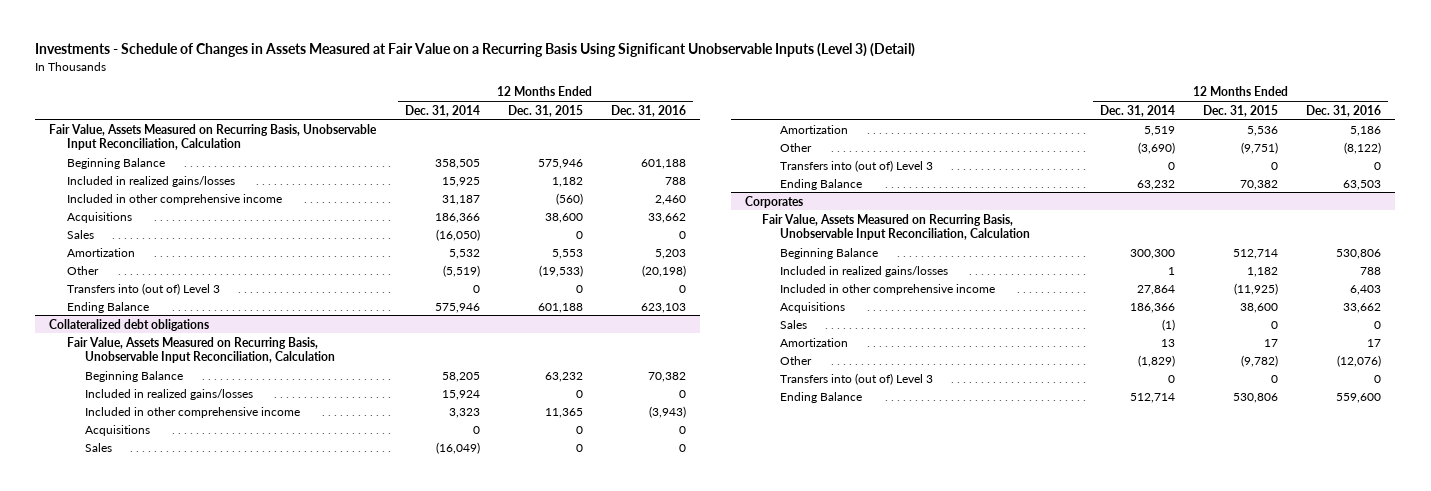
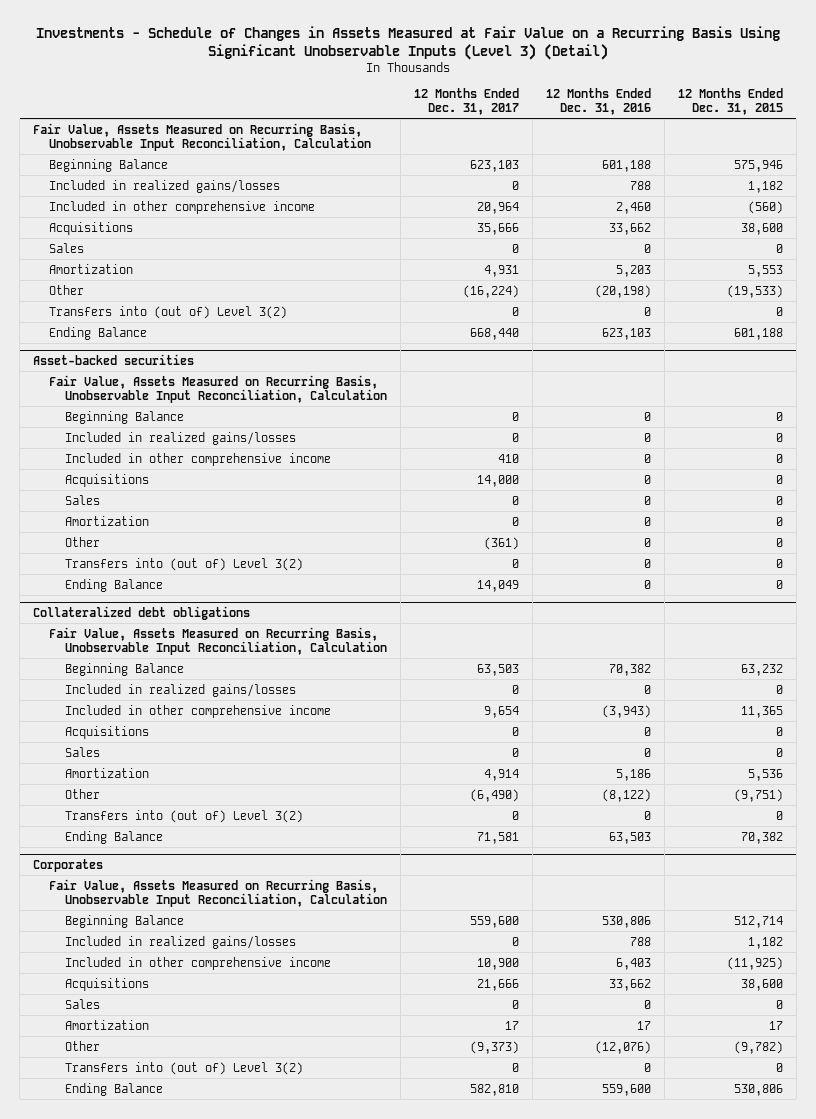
- | 12 Months Ended Dec. 31, 2014 | 12 Months Ended Dec. 31, 2015 | 12 Months Ended Dec. 31, 2016
+ | 12 Months Ended Dec. 31, 2017 | 12 Months Ended Dec. 31, 2016 | 12 Months Ended Dec. 31, 2015
- Transfers into (out of) Level 3 | 0 | 0 | 0
+ Transfers into (out of) Level 3(2) | 0 | 0 | 0
+ Asset-backed securities
+ Fair Value, Assets Measured on Recurring Basis, Unobservable Input Reconciliation, Calculation
+ Beginning Balance | 0 | 0 | 0
+ Included in realized gains/losses | 0 | 0 | 0
+ Included in other comprehensive income | 410 | 0 | 0
+ Acquisitions | 14,000 | 0 | 0
+ Sales | 0 | 0 | 0
+ Amortization | 0 | 0 | 0
+ Other | (361) | 0 | 0
+ Transfers into (out of) Level 3(2) | 0 | 0 | 0
+ Ending Balance | 14,049 | 0 | 0
@ Collateralized debt obligations
- Transfers into (out of) Level 3 | 0 | 0 | 0
+ Transfers into (out of) Level 3(2) | 0 | 0 | 0
@ Corporates
- Transfers into (out of) Level 3 | 0 | 0 | 0
+ Transfers into (out of) Level 3(2) | 0 | 0 | 0

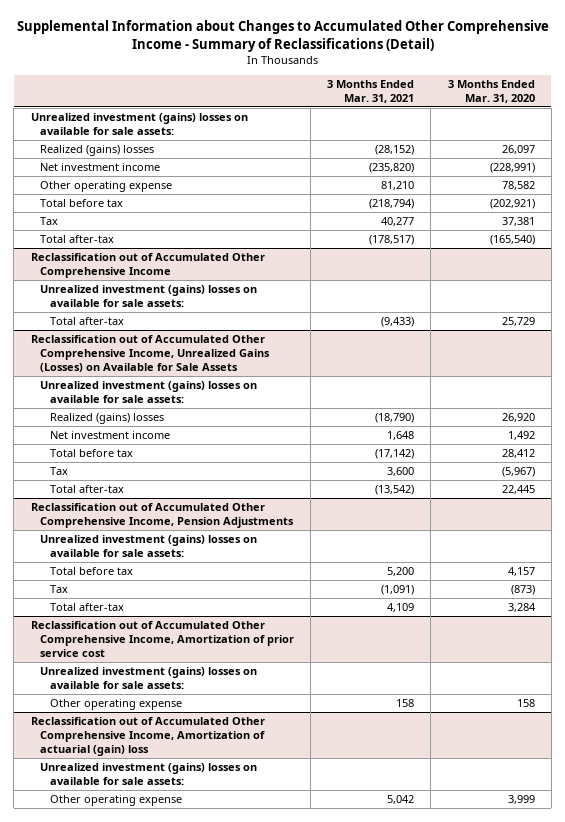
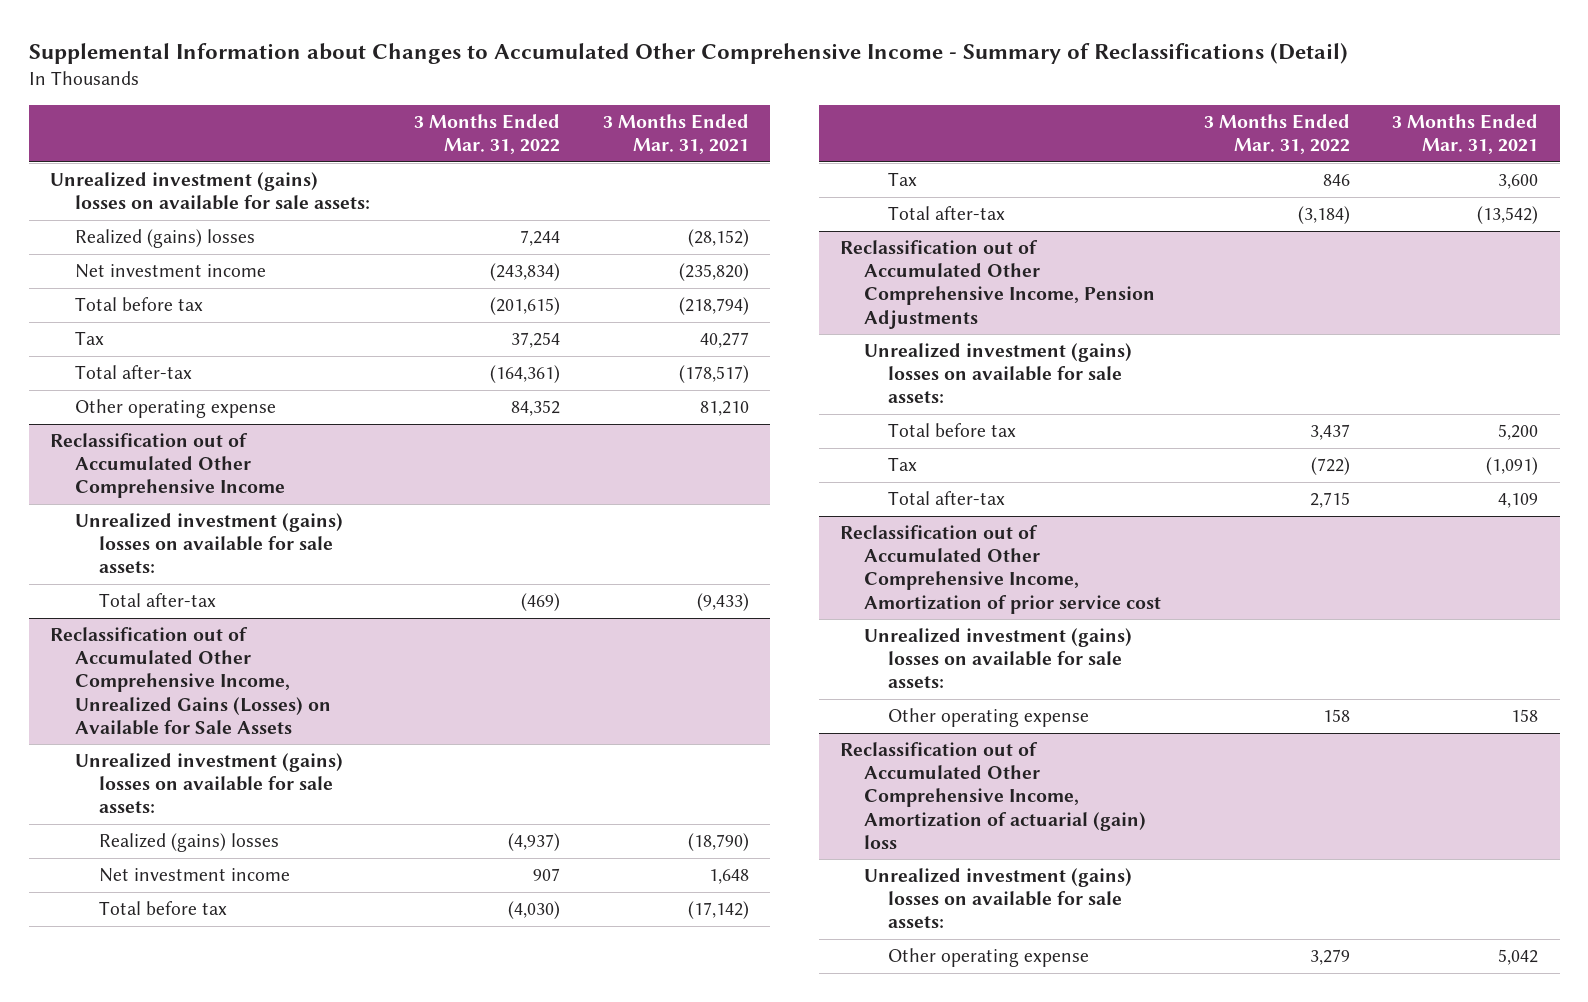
- | 3 Months Ended Mar. 31, 2021 | 3 Months Ended Mar. 31, 2020
+ | 3 Months Ended Mar. 31, 2022 | 3 Months Ended Mar. 31, 2021
moved down: Other operating expense | 84,352 | 81,210

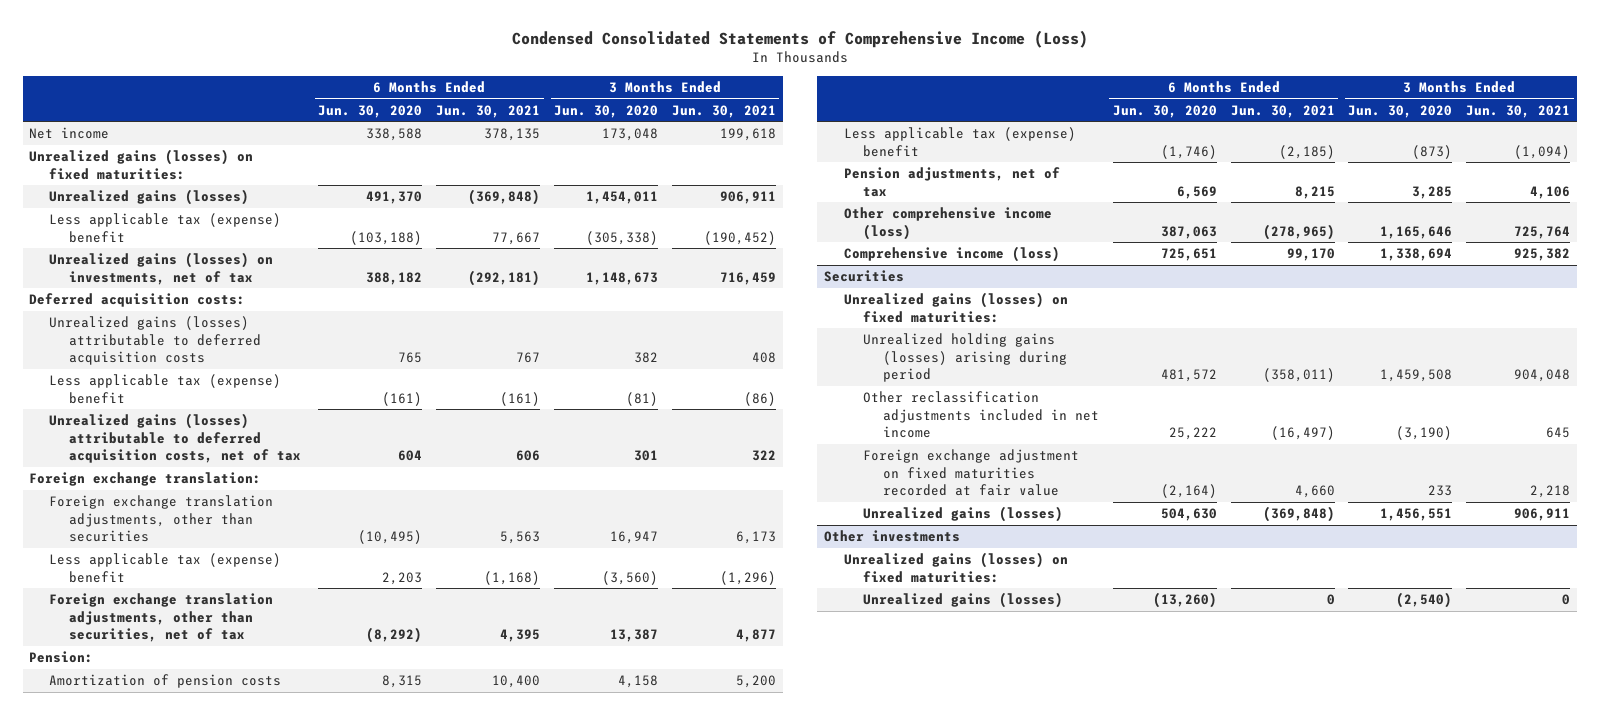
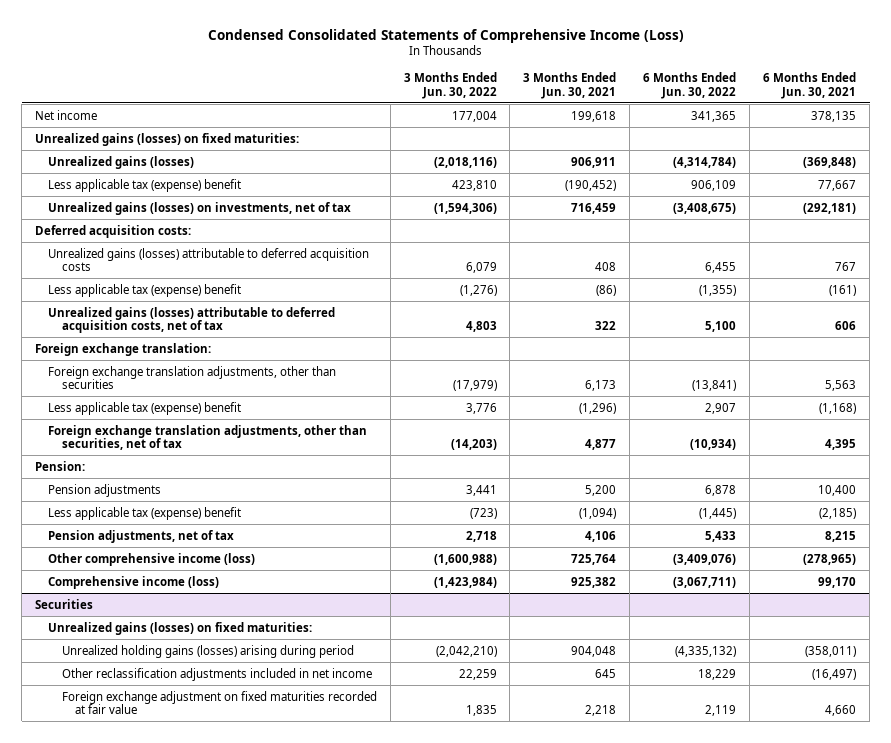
- | 6 Months Ended Jun. 30, 2020 | 6 Months Ended Jun. 30, 2021 | 3 Months Ended Jun. 30, 2020 | 3 Months Ended Jun. 30, 2021
+ | 3 Months Ended Jun. 30, 2022 | 3 Months Ended Jun. 30, 2021 | 6 Months Ended Jun. 30, 2022 | 6 Months Ended Jun. 30, 2021
- Amortization of pension costs | 8,315 | 10,400 | 4,158 | 5,200
+ Pension adjustments | 3,441 | 5,200 | 6,878 | 10,400
@ Securities
- Unrealized gains (losses) | 504,630 | (369,848) | 1,456,551 | 906,911
- Other investments
- Unrealized gains (losses) on fixed maturities:
- Unrealized gains (losses) | (13,260) | 0 | (2,540) | 0

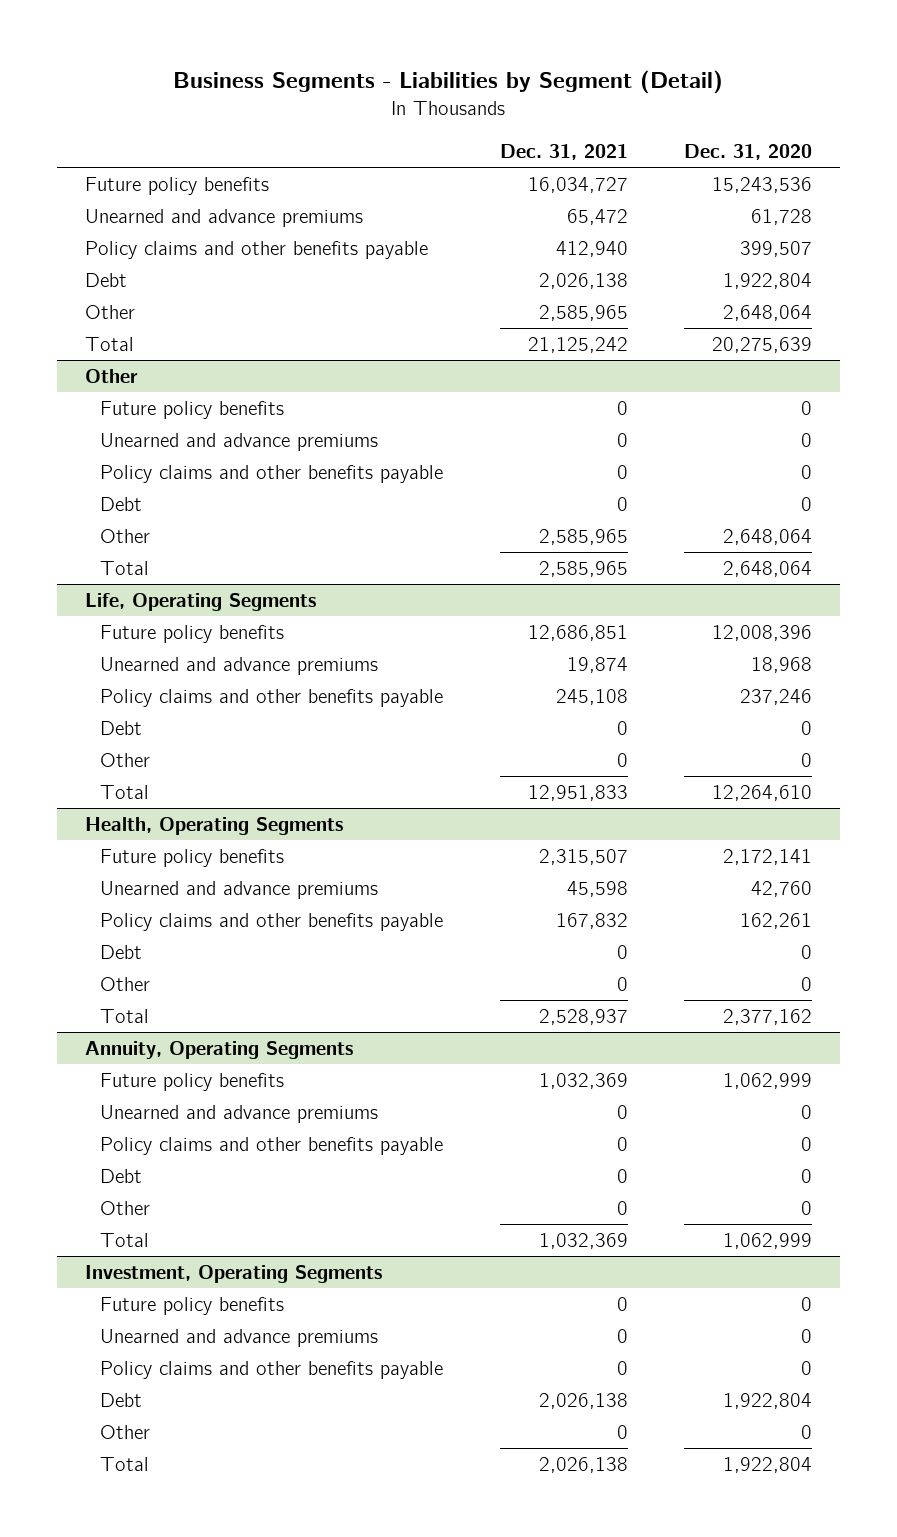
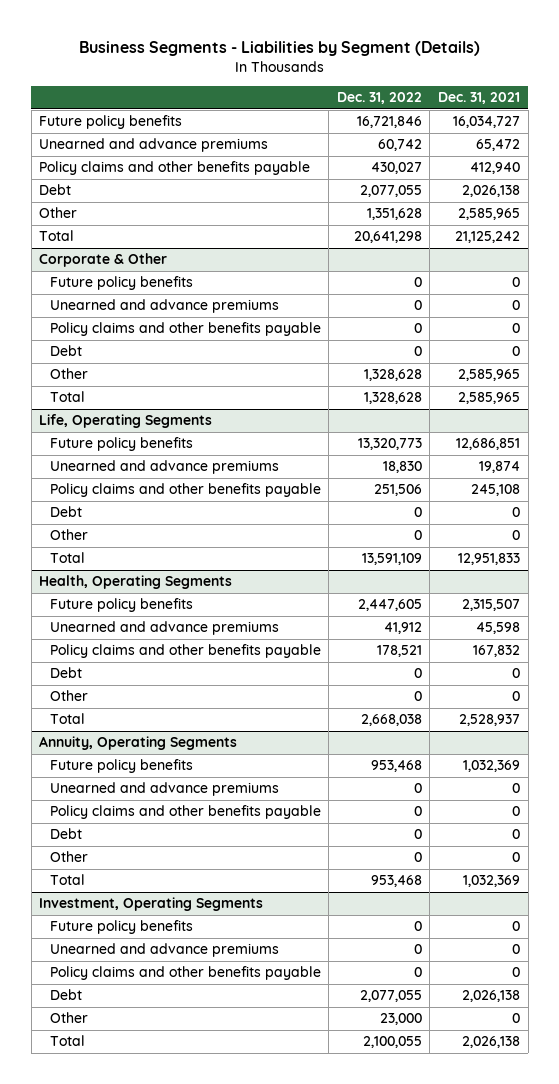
- Business Segments - Liabilities by Segment (Detail)
+ Business Segments - Liabilities by Segment (Details)
- | Dec. 31, 2021 | Dec. 31, 2020
+ | Dec. 31, 2022 | Dec. 31, 2021
- Other
+ Corporate & Other

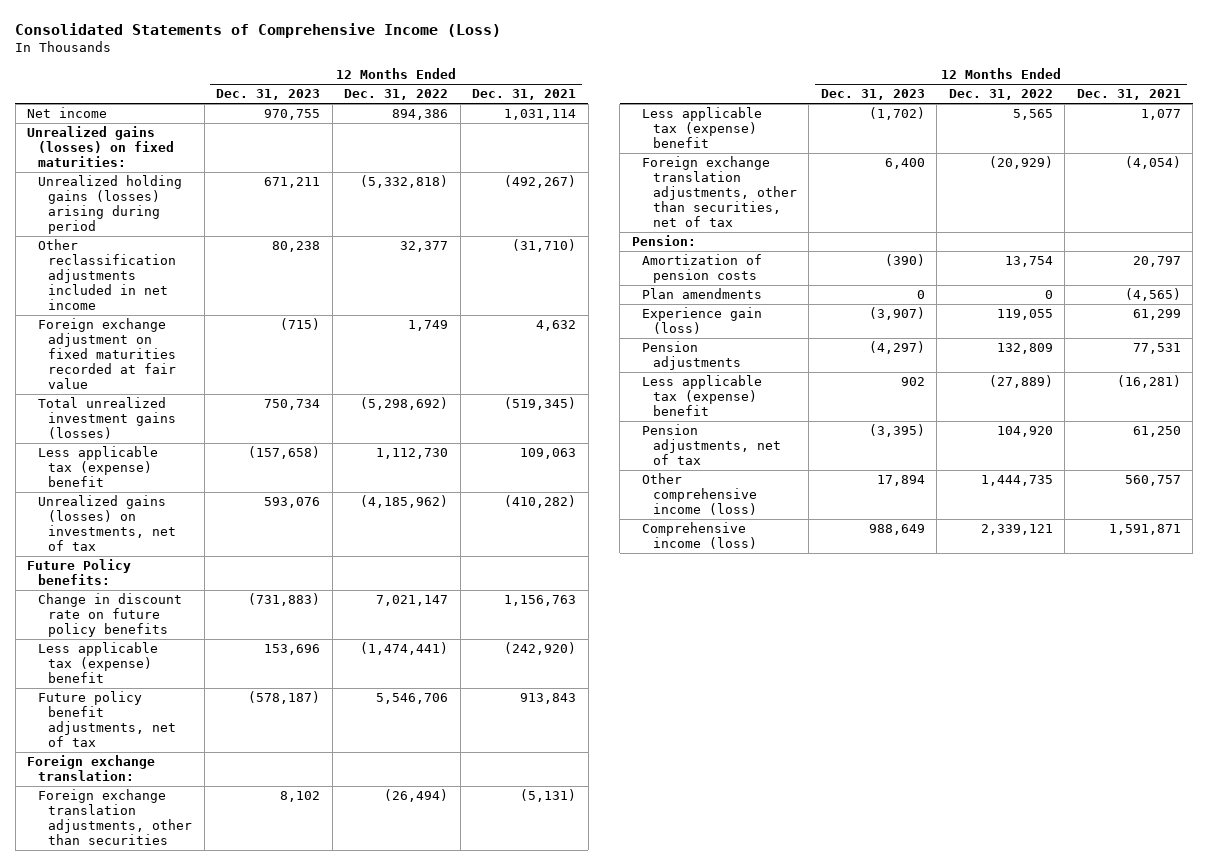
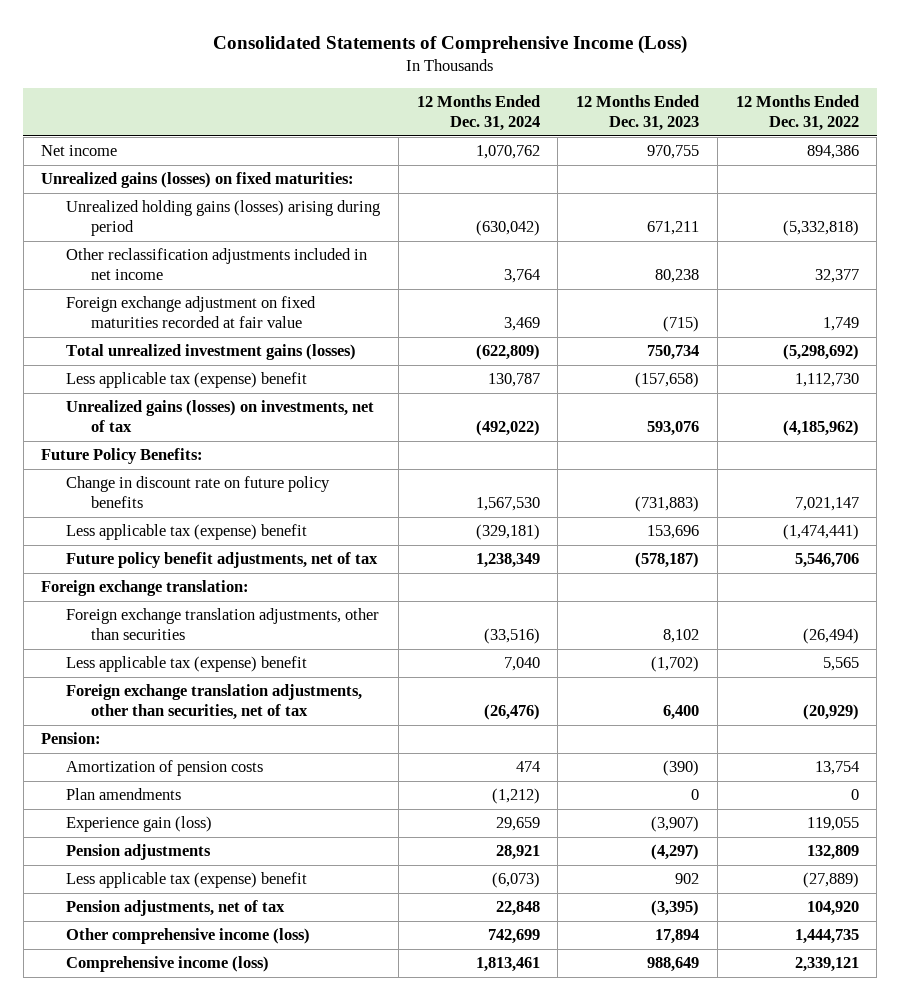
- | 12 Months Ended Dec. 31, 2023 | 12 Months Ended Dec. 31, 2022 | 12 Months Ended Dec. 31, 2021
+ | 12 Months Ended Dec. 31, 2024 | 12 Months Ended Dec. 31, 2023 | 12 Months Ended Dec. 31, 2022
- Future Policy benefits:
+ Future Policy Benefits:

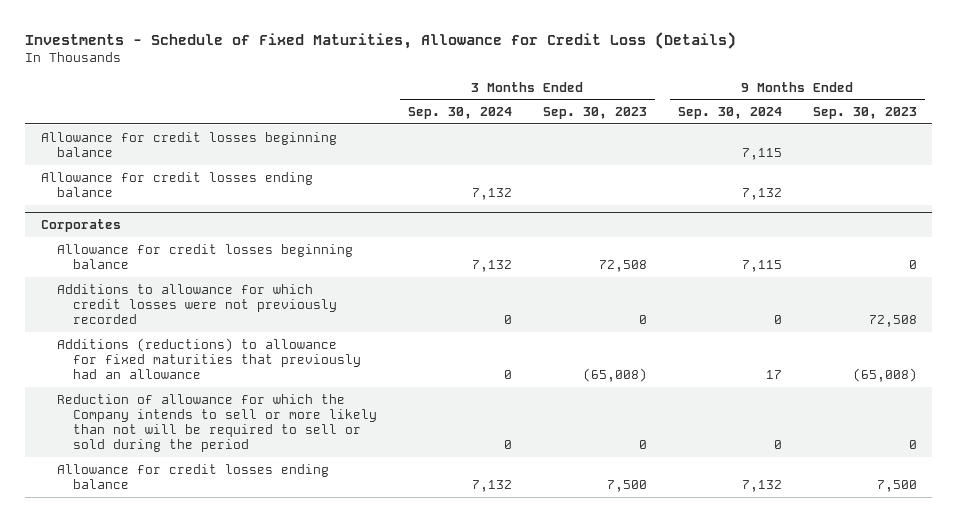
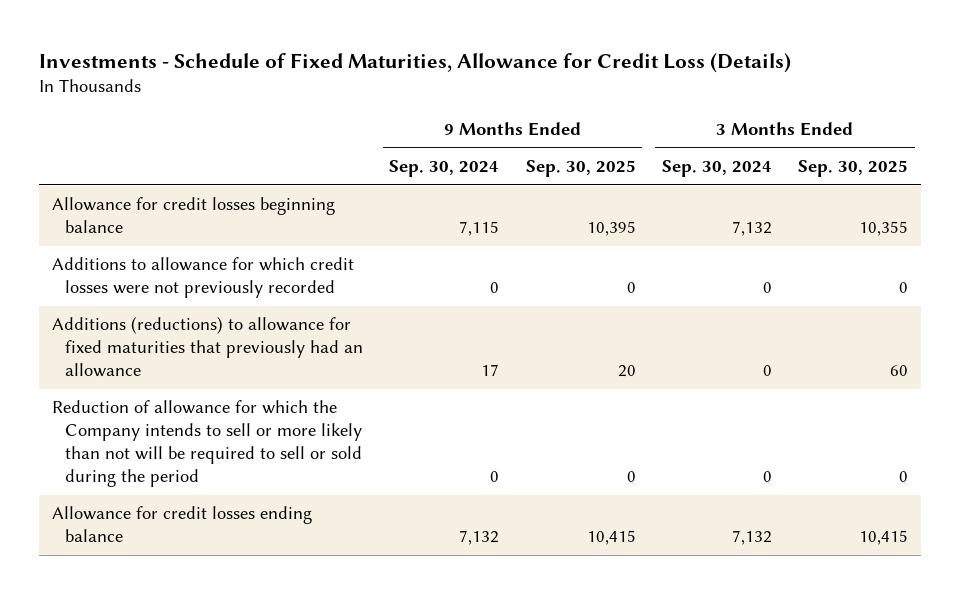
- | 3 Months Ended Sep. 30, 2024 | 3 Months Ended Sep. 30, 2023 | 9 Months Ended Sep. 30, 2024 | 9 Months Ended Sep. 30, 2023
+ | 9 Months Ended Sep. 30, 2024 | 9 Months Ended Sep. 30, 2025 | 3 Months Ended Sep. 30, 2024 | 3 Months Ended Sep. 30, 2025
- Allowance for credit losses beginning balance | | | 7,115 |
- Allowance for credit losses ending balance | 7,132 | | 7,132 |
- Corporates

